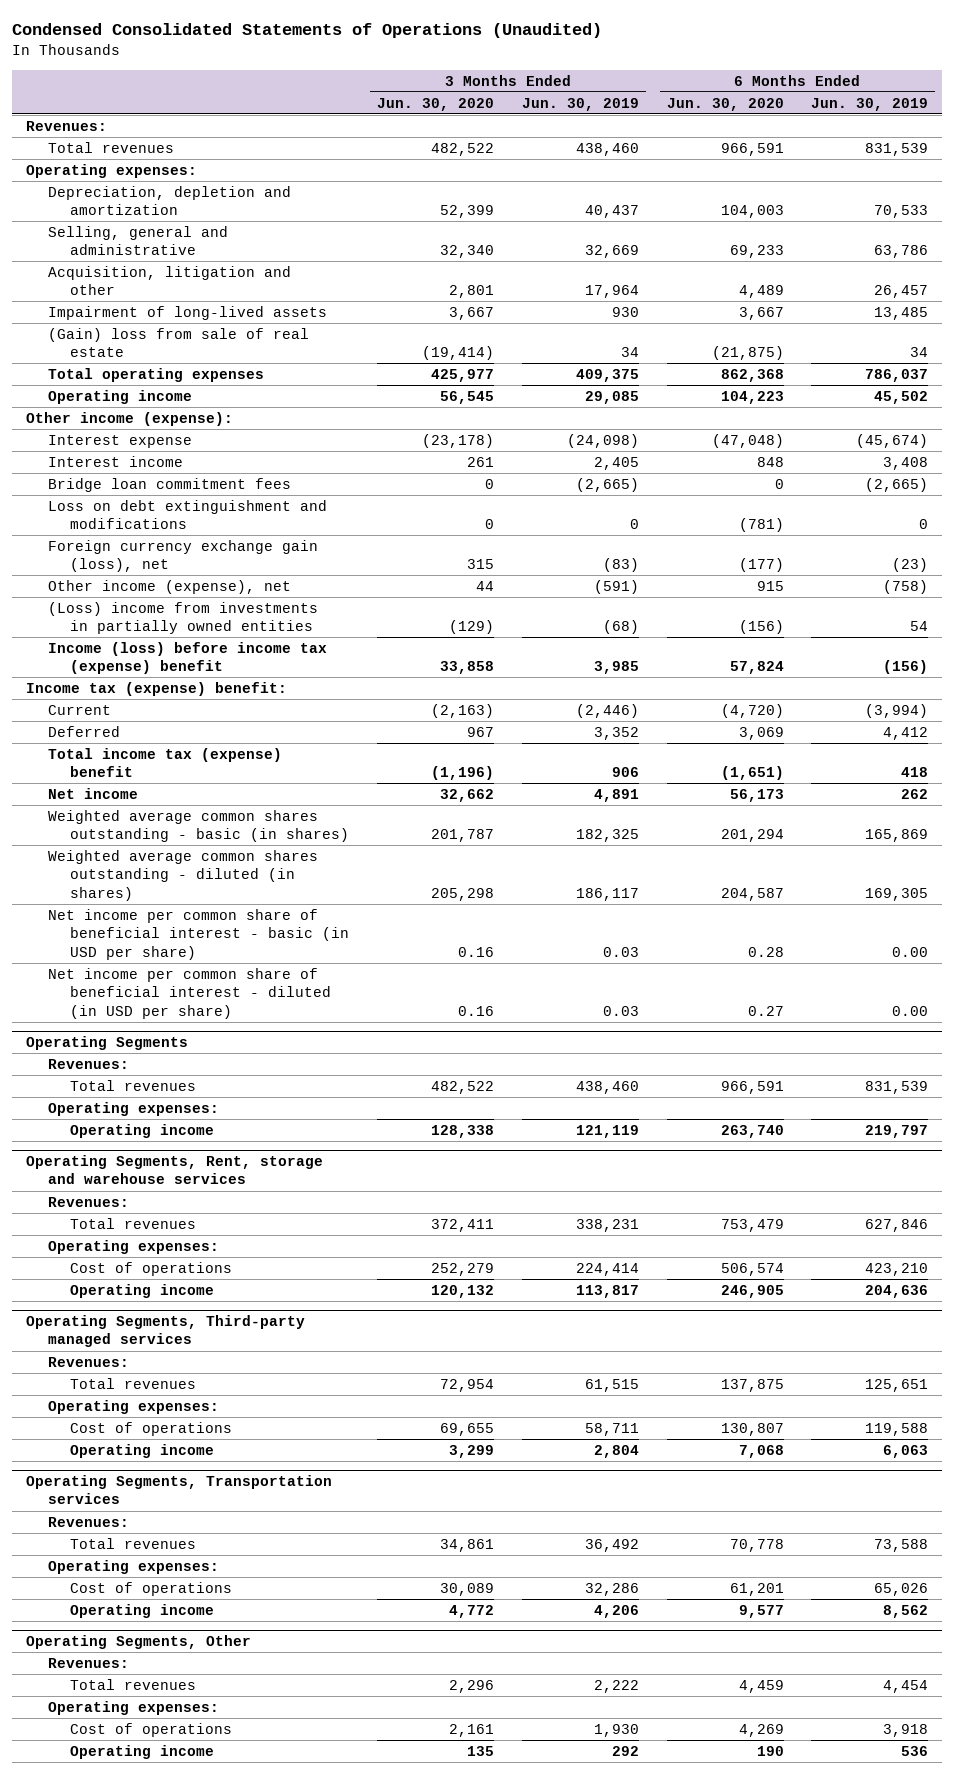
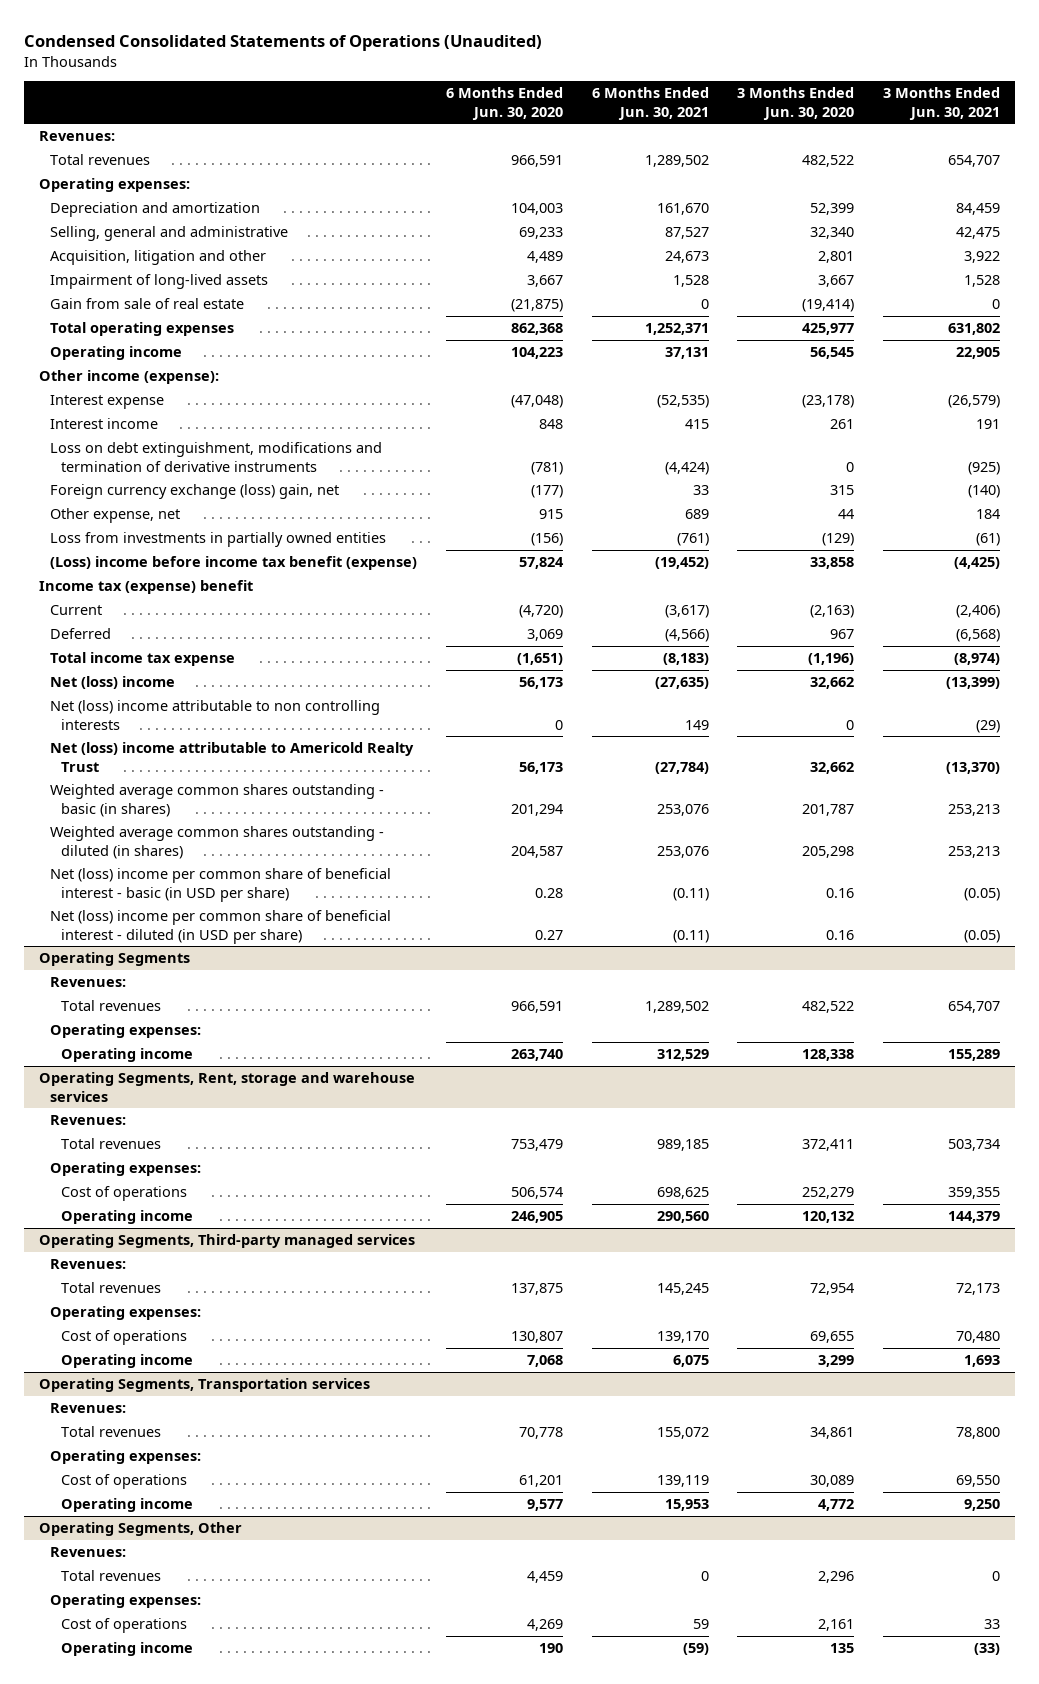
- | 3 Months Ended Jun. 30, 2020 | 3 Months Ended Jun. 30, 2019 | 6 Months Ended Jun. 30, 2020 | 6 Months Ended Jun. 30, 2019
+ | 6 Months Ended Jun. 30, 2020 | 6 Months Ended Jun. 30, 2021 | 3 Months Ended Jun. 30, 2020 | 3 Months Ended Jun. 30, 2021
- Depreciation, depletion and amortization | 52,399 | 40,437 | 104,003 | 70,533
+ Depreciation and amortization | 104,003 | 161,670 | 52,399 | 84,459
- (Gain) loss from sale of real estate | (19,414) | 34 | (21,875) | 34
+ Gain from sale of real estate | (21,875) | 0 | (19,414) | 0
- Bridge loan commitment fees | 0 | (2,665) | 0 | (2,665)
- Loss on debt extinguishment and modifications | 0 | 0 | (781) | 0
- Foreign currency exchange gain (loss), net | 315 | (83) | (177) | (23)
- Other income (expense), net | 44 | (591) | 915 | (758)
- (Loss) income from investments in partially owned entities | (129) | (68) | (156) | 54
- Income (loss) before income tax (expense) benefit | 33,858 | 3,985 | 57,824 | (156)
- Income tax (expense) benefit:
+ Loss on debt extinguishment, modifications and termination of derivative instruments | (781) | (4,424) | 0 | (925)
+ Foreign currency exchange (loss) gain, net | (177) | 33 | 315 | (140)
+ Other expense, net | 915 | 689 | 44 | 184
+ Loss from investments in partially owned entities | (156) | (761) | (129) | (61)
+ (Loss) income before income tax benefit (expense) | 57,824 | (19,452) | 33,858 | (4,425)
+ Income tax (expense) benefit
- Total income tax (expense) benefit | (1,196) | 906 | (1,651) | 418
- Net income | 32,662 | 4,891 | 56,173 | 262
+ Total income tax expense | (1,651) | (8,183) | (1,196) | (8,974)
+ Net (loss) income | 56,173 | (27,635) | 32,662 | (13,399)
+ Net (loss) income attributable to non controlling interests | 0 | 149 | 0 | (29)
+ Net (loss) income attributable to Americold Realty Trust | 56,173 | (27,784) | 32,662 | (13,370)
- Net income per common share of beneficial interest - basic (in USD per share) | 0.16 | 0.03 | 0.28 | 0.00
- Net income per common share of beneficial interest - diluted (in USD per share) | 0.16 | 0.03 | 0.27 | 0.00
+ Net (loss) income per common share of beneficial interest - basic (in USD per share) | 0.28 | (0.11) | 0.16 | (0.05)
+ Net (loss) income per common share of beneficial interest - diluted (in USD per share) | 0.27 | (0.11) | 0.16 | (0.05)

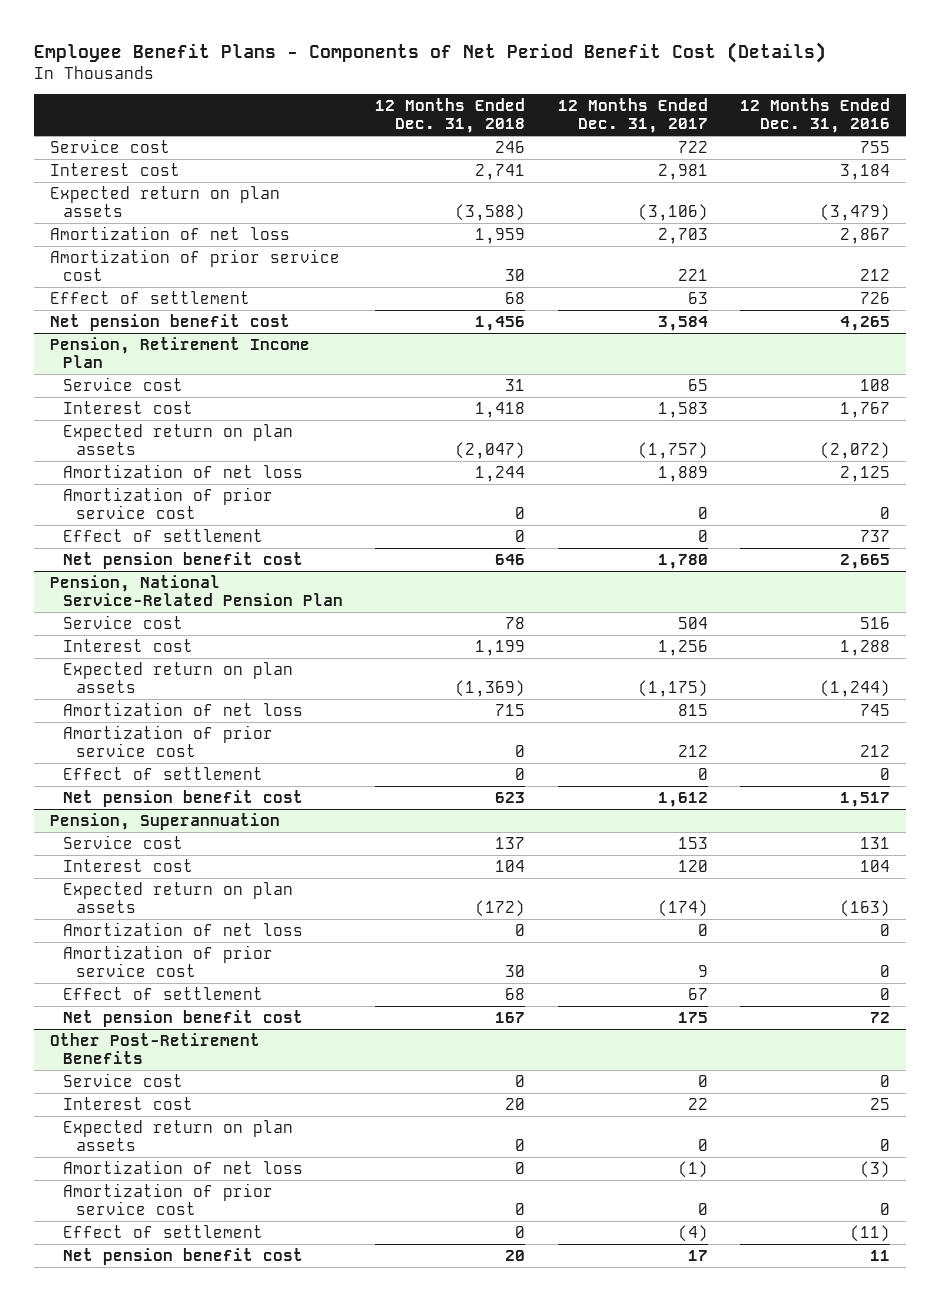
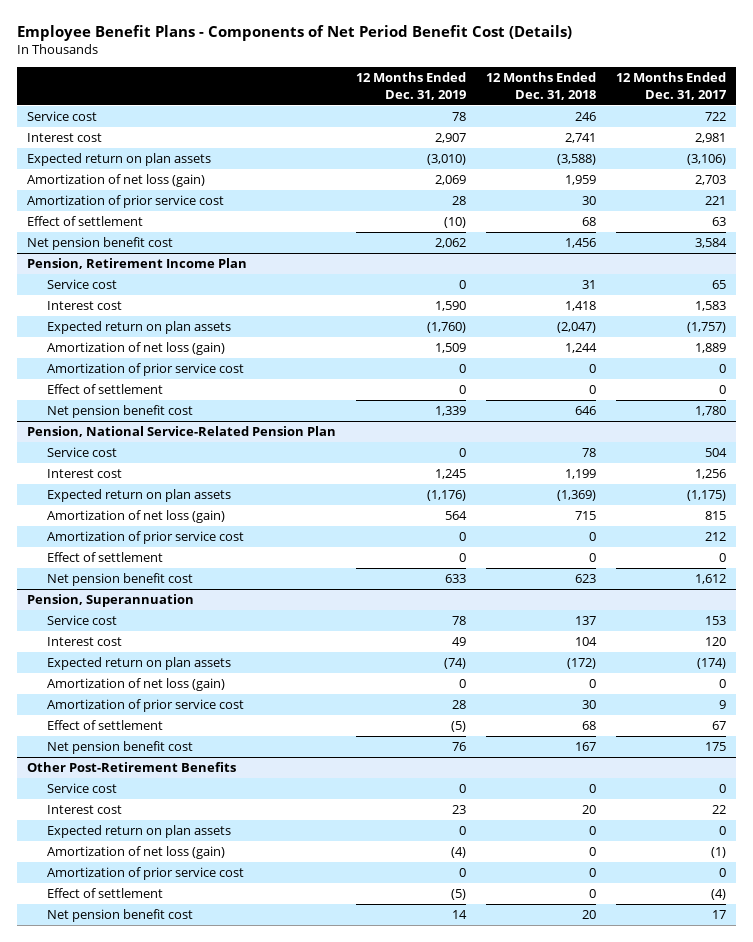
- | 12 Months Ended Dec. 31, 2018 | 12 Months Ended Dec. 31, 2017 | 12 Months Ended Dec. 31, 2016
+ | 12 Months Ended Dec. 31, 2019 | 12 Months Ended Dec. 31, 2018 | 12 Months Ended Dec. 31, 2017
- Amortization of net loss | 1,959 | 2,703 | 2,867
+ Amortization of net loss (gain) | 2,069 | 1,959 | 2,703
@ Pension, Retirement Income Plan
- Amortization of net loss | 1,244 | 1,889 | 2,125
+ Amortization of net loss (gain) | 1,509 | 1,244 | 1,889
@ Pension, National Service-Related Pension Plan
- Amortization of net loss | 715 | 815 | 745
+ Amortization of net loss (gain) | 564 | 715 | 815
@ Pension, Superannuation
- Amortization of net loss | 0 | 0 | 0
+ Amortization of net loss (gain) | 0 | 0 | 0
@ Other Post-Retirement Benefits
- Amortization of net loss | 0 | (1) | (3)
+ Amortization of net loss (gain) | (4) | 0 | (1)

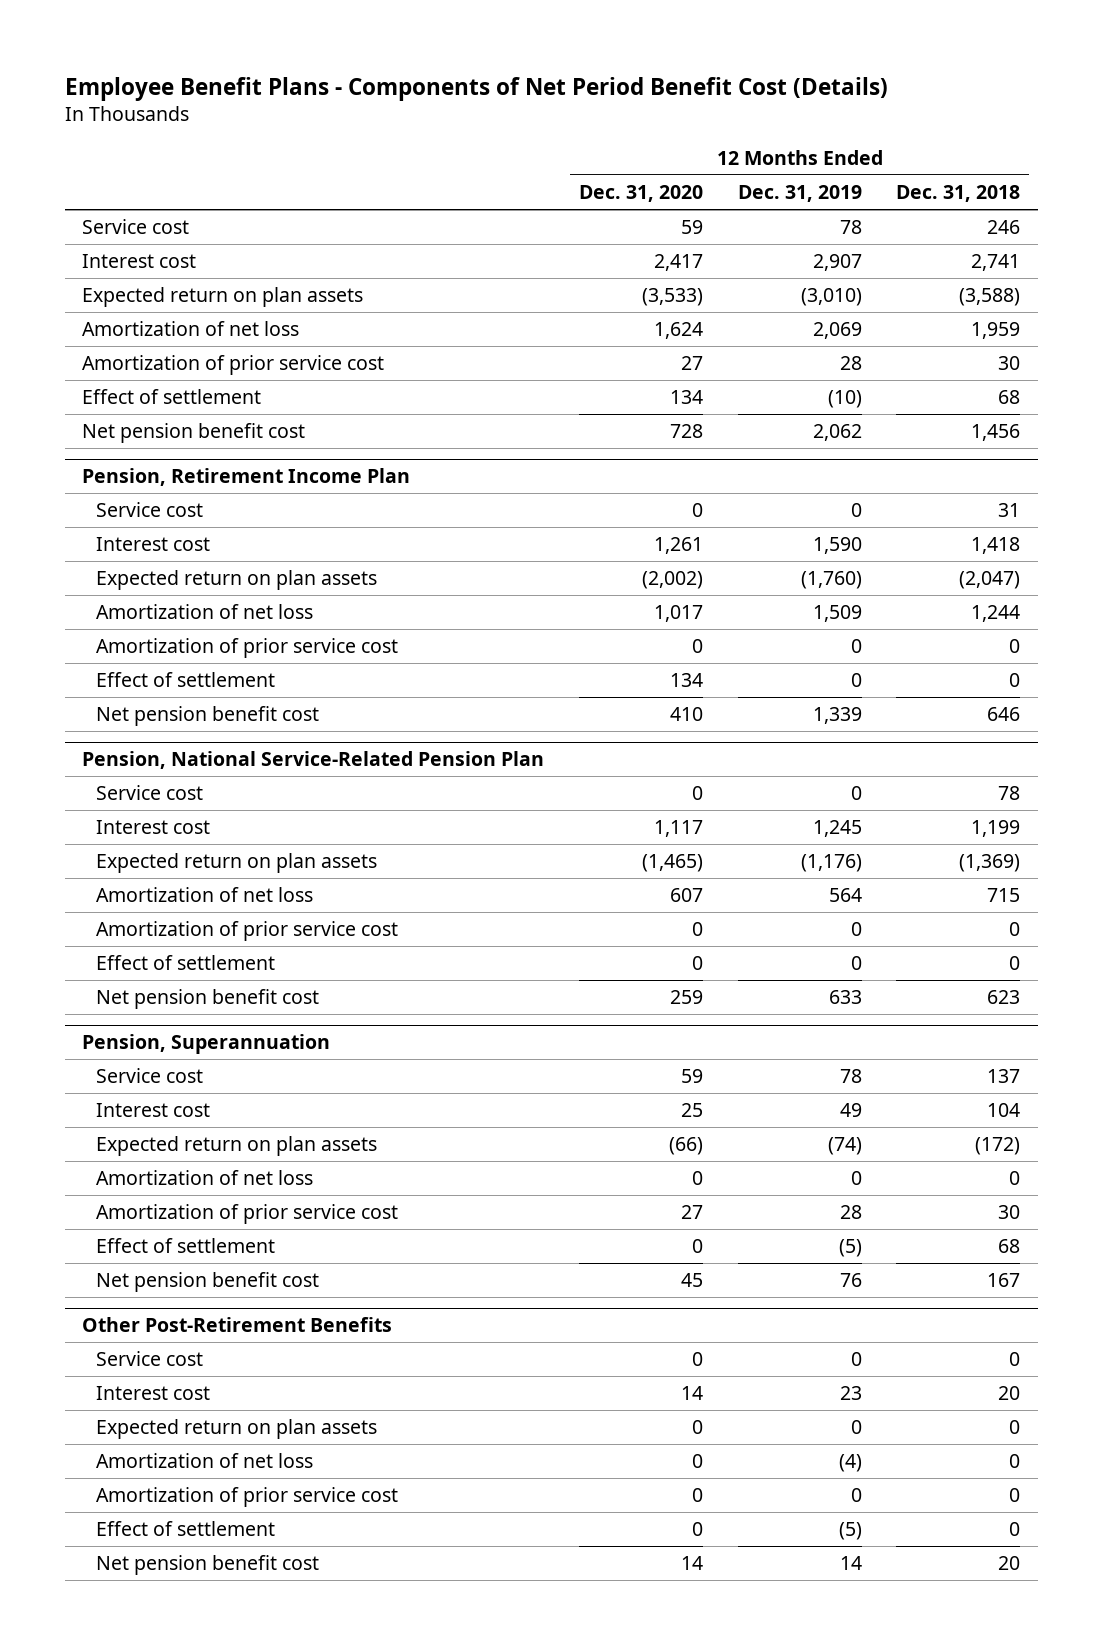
- | 12 Months Ended Dec. 31, 2019 | 12 Months Ended Dec. 31, 2018 | 12 Months Ended Dec. 31, 2017
+ | 12 Months Ended Dec. 31, 2020 | 12 Months Ended Dec. 31, 2019 | 12 Months Ended Dec. 31, 2018
- Amortization of net loss (gain) | 2,069 | 1,959 | 2,703
+ Amortization of net loss | 1,624 | 2,069 | 1,959
@ Pension, Retirement Income Plan
- Amortization of net loss (gain) | 1,509 | 1,244 | 1,889
+ Amortization of net loss | 1,017 | 1,509 | 1,244
@ Pension, National Service-Related Pension Plan
- Amortization of net loss (gain) | 564 | 715 | 815
+ Amortization of net loss | 607 | 564 | 715
@ Pension, Superannuation
- Amortization of net loss (gain) | 0 | 0 | 0
+ Amortization of net loss | 0 | 0 | 0
@ Other Post-Retirement Benefits
- Amortization of net loss (gain) | (4) | 0 | (1)
+ Amortization of net loss | 0 | (4) | 0

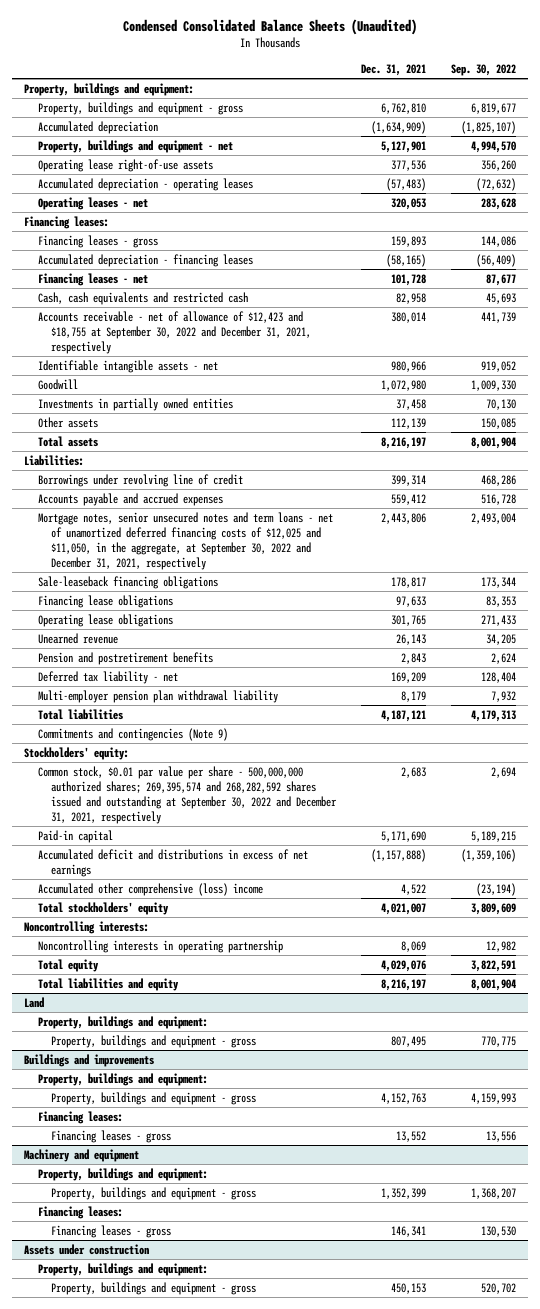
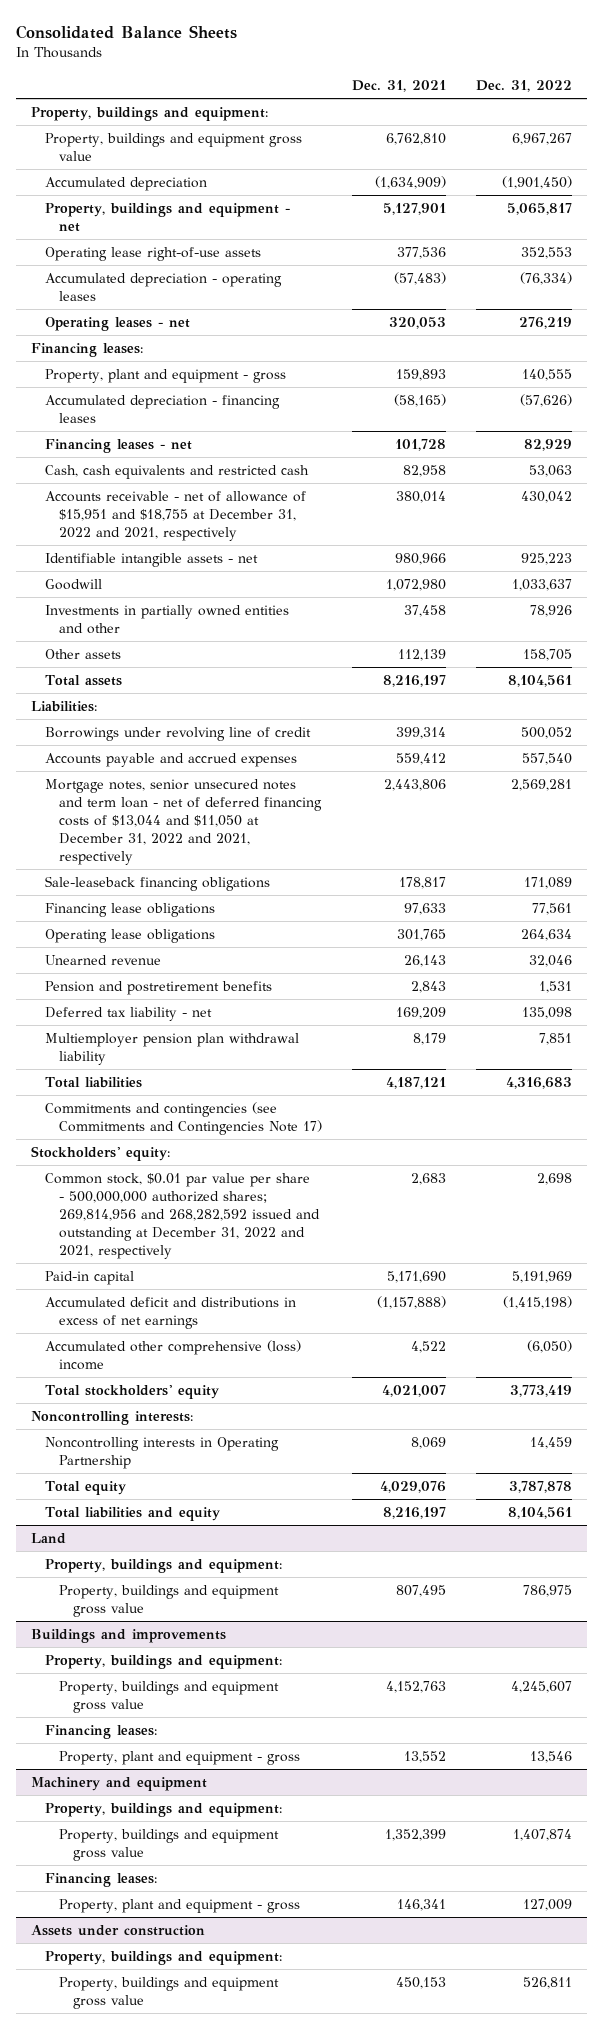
- Condensed Consolidated Balance Sheets (Unaudited)
+ Consolidated Balance Sheets
- | Dec. 31, 2021 | Sep. 30, 2022
+ | Dec. 31, 2021 | Dec. 31, 2022
- Property, buildings and equipment - gross | 6,762,810 | 6,819,677
+ Property, buildings and equipment gross value | 6,762,810 | 6,967,267
- Financing leases - gross | 159,893 | 144,086
+ Property, plant and equipment - gross | 159,893 | 140,555
- Accounts receivable - net of allowance of $12,423 and $18,755 at September 30, 2022 and December 31, 2021, respectively | 380,014 | 441,739
+ Accounts receivable - net of allowance of $15,951 and $18,755 at December 31, 2022 and 2021, respectively | 380,014 | 430,042
- Investments in partially owned entities | 37,458 | 70,130
+ Investments in partially owned entities and other | 37,458 | 78,926
- Mortgage notes, senior unsecured notes and term loans - net of unamortized deferred financing costs of $12,025 and $11,050, in the aggregate, at September 30, 2022 and December 31, 2021, respectively | 2,443,806 | 2,493,004
+ Mortgage notes, senior unsecured notes and term loan - net of deferred financing costs of $13,044 and $11,050 at December 31, 2022 and 2021, respectively | 2,443,806 | 2,569,281
- Multi-employer pension plan withdrawal liability | 8,179 | 7,932
+ Multiemployer pension plan withdrawal liability | 8,179 | 7,851
- Commitments and contingencies (Note 9)
+ Commitments and contingencies (see Commitments and Contingencies Note 17)
- Common stock, $0.01 par value per share - 500,000,000 authorized shares; 269,395,574 and 268,282,592 shares issued and outstanding at September 30, 2022 and December 31, 2021, respectively | 2,683 | 2,694
+ Common stock, $0.01 par value per share - 500,000,000 authorized shares; 269,814,956 and 268,282,592 issued and outstanding at December 31, 2022 and 2021, respectively | 2,683 | 2,698
- Noncontrolling interests in operating partnership | 8,069 | 12,982
+ Noncontrolling interests in Operating Partnership | 8,069 | 14,459
@ Land
- Property, buildings and equipment - gross | 807,495 | 770,775
+ Property, buildings and equipment gross value | 807,495 | 786,975
@ Buildings and improvements
- Property, buildings and equipment - gross | 4,152,763 | 4,159,993
+ Property, buildings and equipment gross value | 4,152,763 | 4,245,607
- Financing leases - gross | 13,552 | 13,556
+ Property, plant and equipment - gross | 13,552 | 13,546
@ Machinery and equipment
- Property, buildings and equipment - gross | 1,352,399 | 1,368,207
+ Property, buildings and equipment gross value | 1,352,399 | 1,407,874
- Financing leases - gross | 146,341 | 130,530
+ Property, plant and equipment - gross | 146,341 | 127,009
@ Assets under construction
- Property, buildings and equipment - gross | 450,153 | 520,702
+ Property, buildings and equipment gross value | 450,153 | 526,811

